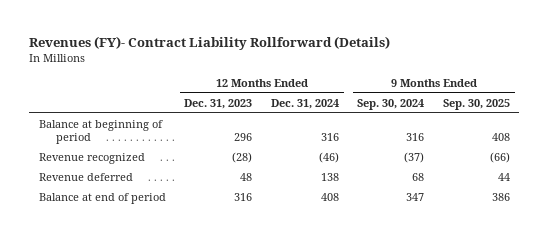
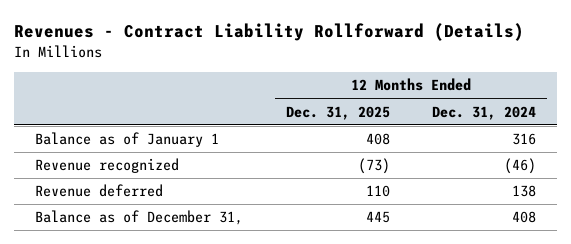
- Revenues (FY)- Contract Liability Rollforward (Details)
+ Revenues - Contract Liability Rollforward (Details)
- | 12 Months Ended Dec. 31, 2023 | 12 Months Ended Dec. 31, 2024 | 9 Months Ended Sep. 30, 2024 | 9 Months Ended Sep. 30, 2025
+ | 12 Months Ended Dec. 31, 2025 | 12 Months Ended Dec. 31, 2024
- Balance at beginning of period | 296 | 316 | 316 | 408
+ Balance as of January 1 | 408 | 316
- Balance at end of period | 316 | 408 | 347 | 386
+ Balance as of December 31, | 445 | 408

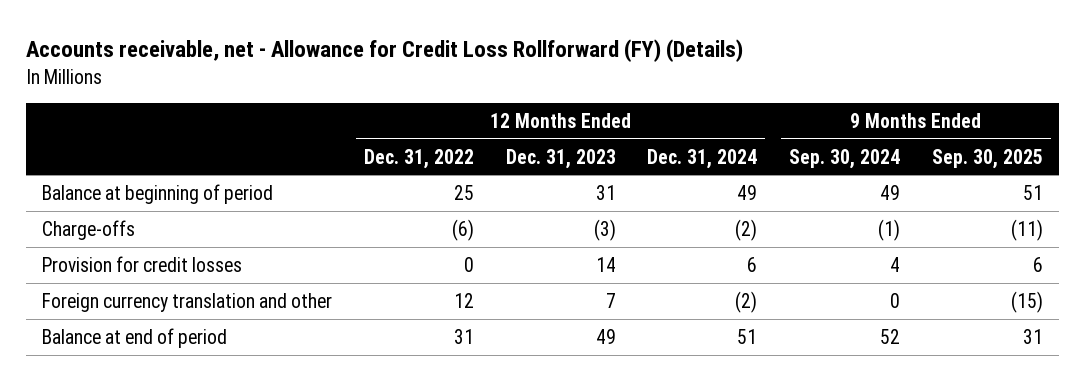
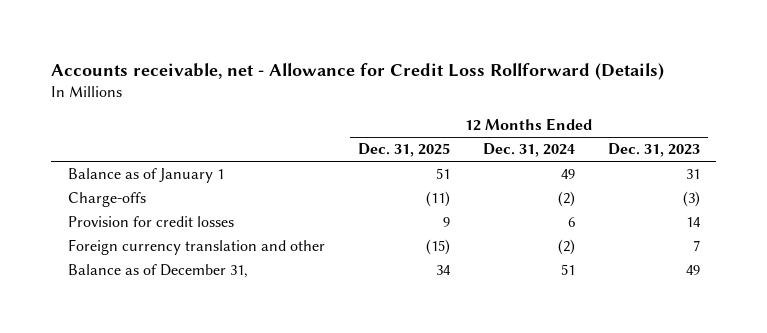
- Accounts receivable, net - Allowance for Credit Loss Rollforward (FY) (Details)
+ Accounts receivable, net - Allowance for Credit Loss Rollforward (Details)
- | 12 Months Ended Dec. 31, 2022 | 12 Months Ended Dec. 31, 2023 | 12 Months Ended Dec. 31, 2024 | 9 Months Ended Sep. 30, 2024 | 9 Months Ended Sep. 30, 2025
+ | 12 Months Ended Dec. 31, 2025 | 12 Months Ended Dec. 31, 2024 | 12 Months Ended Dec. 31, 2023
- Balance at beginning of period | 25 | 31 | 49 | 49 | 51
+ Balance as of January 1 | 51 | 49 | 31
- Balance at end of period | 31 | 49 | 51 | 52 | 31
+ Balance as of December 31, | 34 | 51 | 49

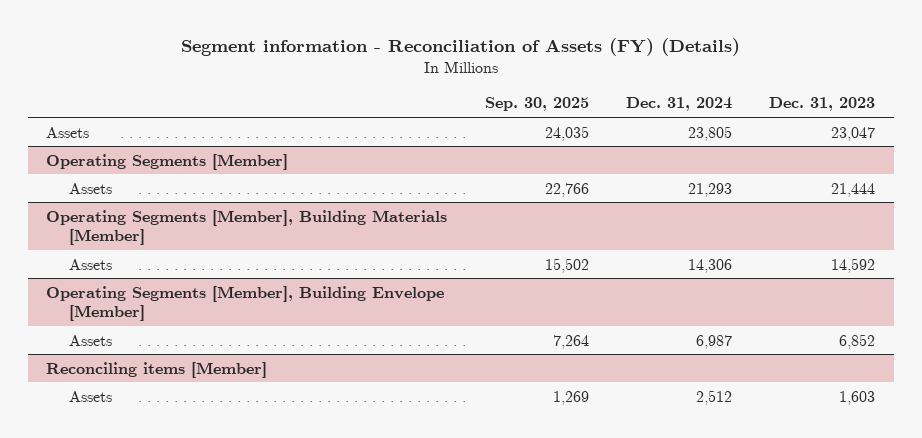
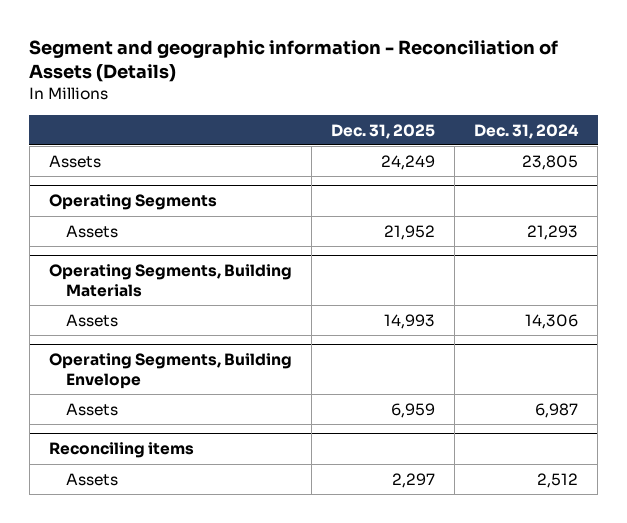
- Segment information - Reconciliation of Assets (FY) (Details)
+ Segment and geographic information - Reconciliation of Assets (Details)
- | Sep. 30, 2025 | Dec. 31, 2024 | Dec. 31, 2023
+ | Dec. 31, 2025 | Dec. 31, 2024
- Operating Segments [Member]
+ Operating Segments
- Operating Segments [Member], Building Materials [Member]
+ Operating Segments, Building Materials
- Operating Segments [Member], Building Envelope [Member]
+ Operating Segments, Building Envelope
- Reconciling items [Member]
+ Reconciling items

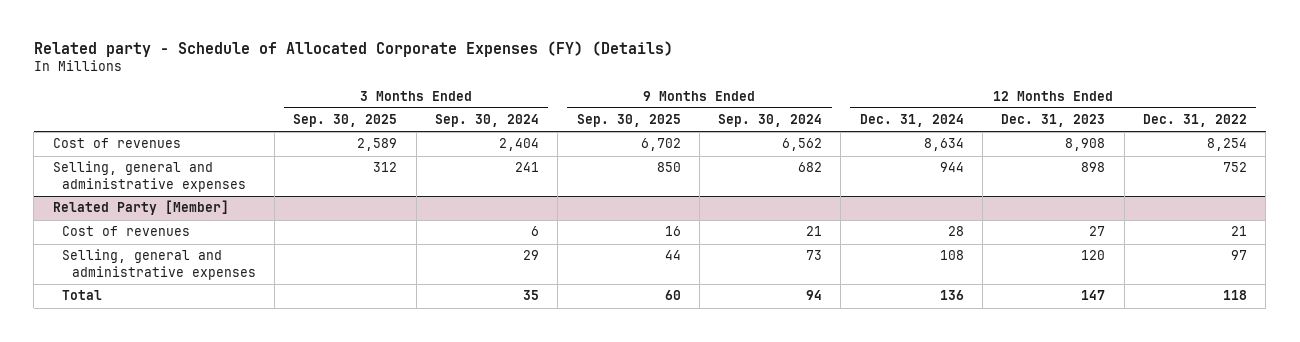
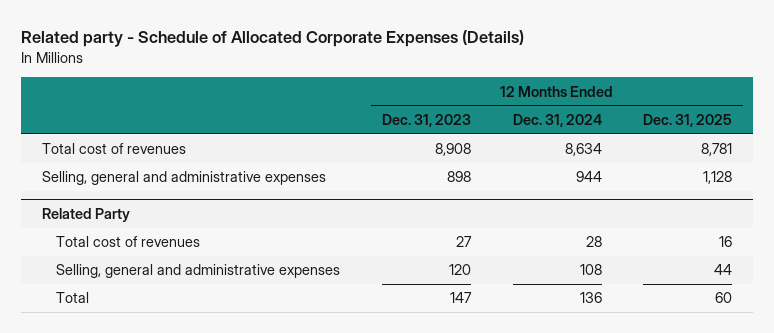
- Related party - Schedule of Allocated Corporate Expenses (FY) (Details)
+ Related party - Schedule of Allocated Corporate Expenses (Details)
- | 3 Months Ended Sep. 30, 2025 | 3 Months Ended Sep. 30, 2024 | 9 Months Ended Sep. 30, 2025 | 9 Months Ended Sep. 30, 2024 | 12 Months Ended Dec. 31, 2024 | 12 Months Ended Dec. 31, 2023 | 12 Months Ended Dec. 31, 2022
+ | 12 Months Ended Dec. 31, 2023 | 12 Months Ended Dec. 31, 2024 | 12 Months Ended Dec. 31, 2025
- Cost of revenues | 2,589 | 2,404 | 6,702 | 6,562 | 8,634 | 8,908 | 8,254
+ Total cost of revenues | 8,908 | 8,634 | 8,781
- Related Party [Member]
- Cost of revenues | | 6 | 16 | 21 | 28 | 27 | 21
+ Related Party
+ Total cost of revenues | 27 | 28 | 16

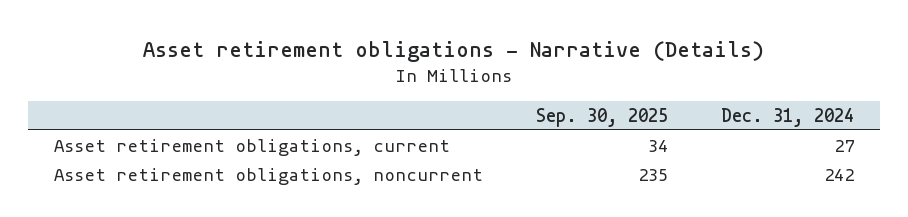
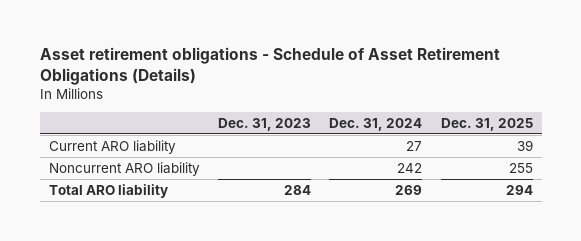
- Asset retirement obligations - Narrative (Details)
+ Asset retirement obligations - Schedule of Asset Retirement Obligations (Details)
- | Sep. 30, 2025 | Dec. 31, 2024
+ | Dec. 31, 2023 | Dec. 31, 2024 | Dec. 31, 2025
- Asset retirement obligations, current | 34 | 27
- Asset retirement obligations, noncurrent | 235 | 242
+ Current ARO liability | | 27 | 39
+ Noncurrent ARO liability | | 242 | 255
+ Total ARO liability | 284 | 269 | 294

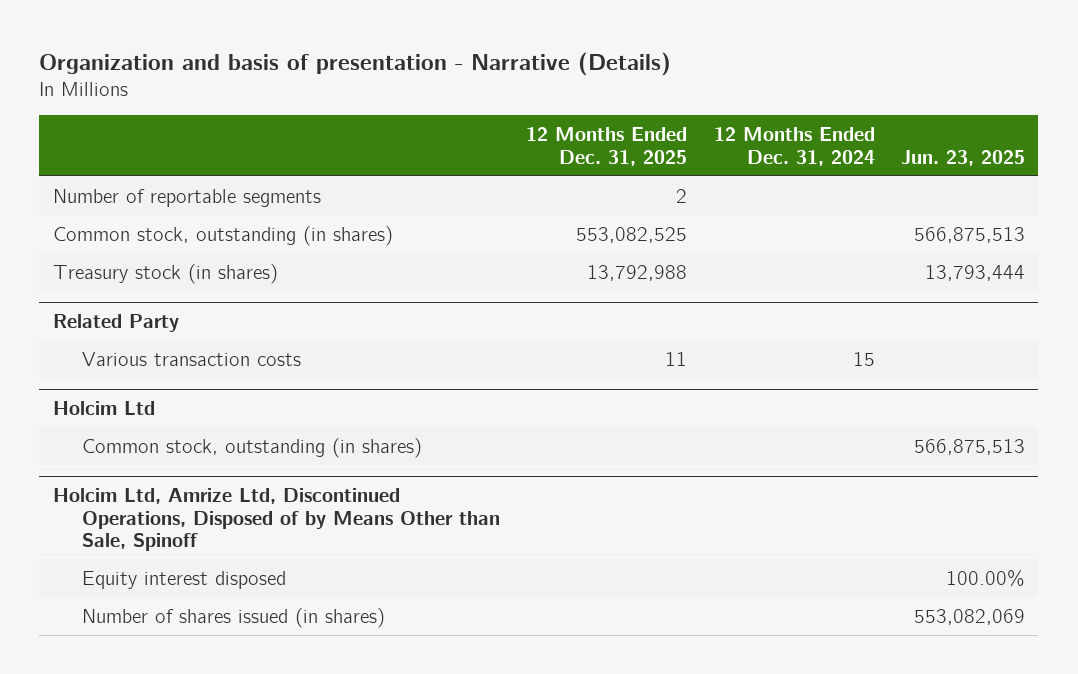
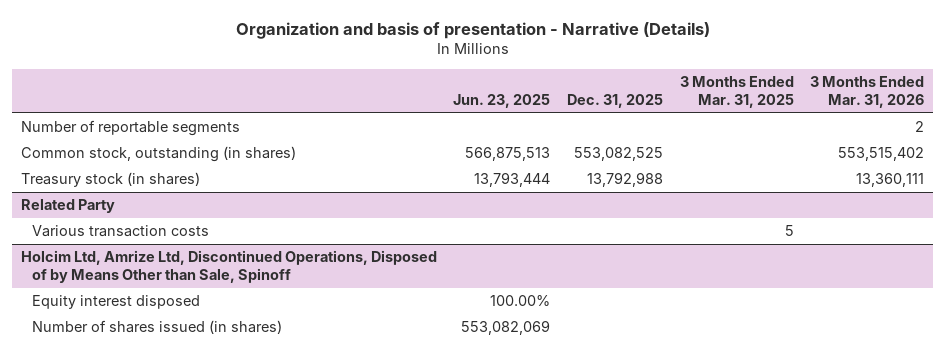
- | 12 Months Ended Dec. 31, 2025 | 12 Months Ended Dec. 31, 2024 | Jun. 23, 2025
+ | Jun. 23, 2025 | Dec. 31, 2025 | 3 Months Ended Mar. 31, 2025 | 3 Months Ended Mar. 31, 2026
- Holcim Ltd
- Common stock, outstanding (in shares) | | | 566,875,513

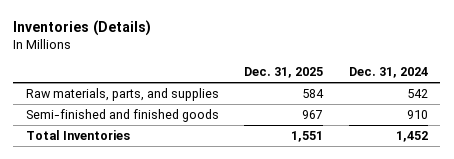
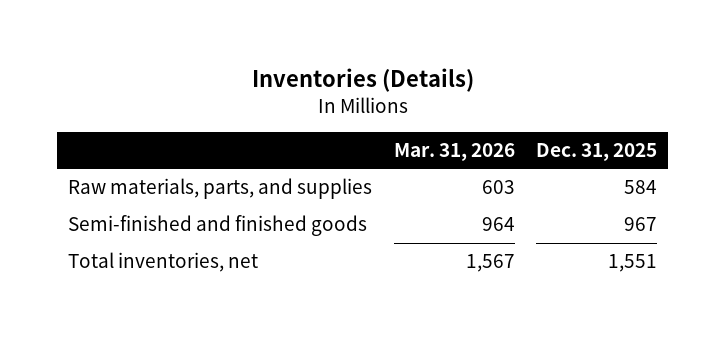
- | Dec. 31, 2025 | Dec. 31, 2024
+ | Mar. 31, 2026 | Dec. 31, 2025
- Total Inventories | 1,551 | 1,452
+ Total inventories, net | 1,567 | 1,551

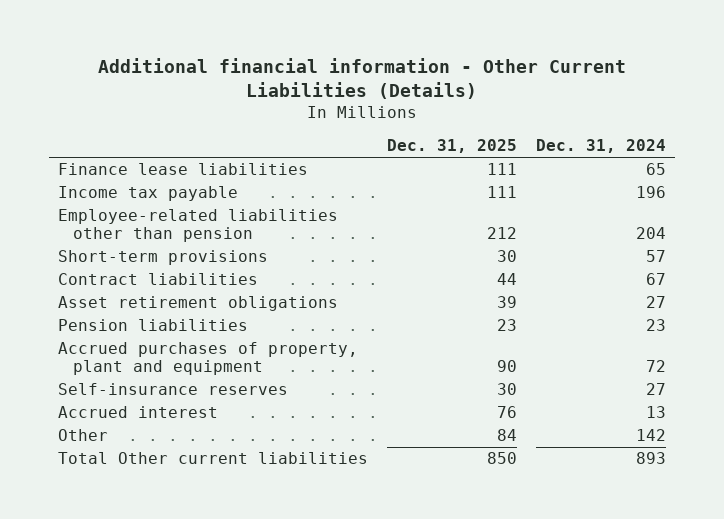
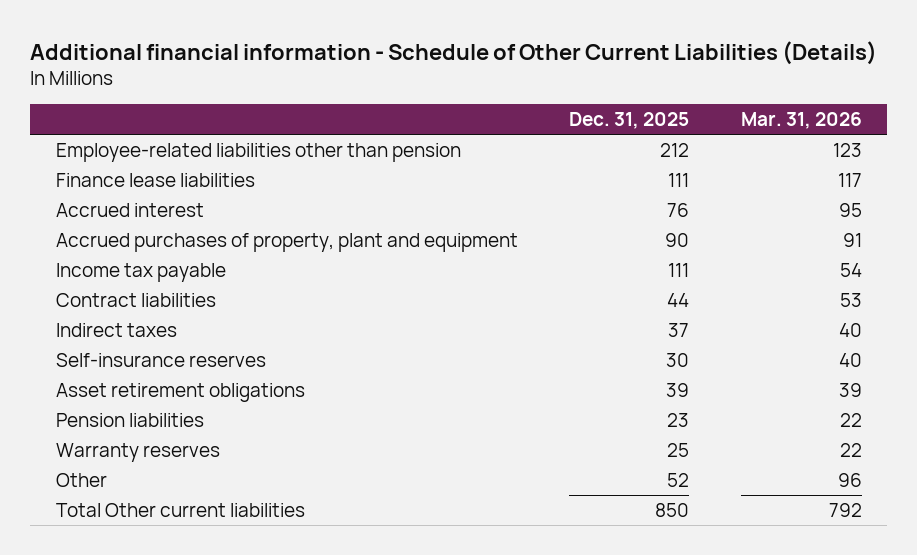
- Additional financial information - Other Current Liabilities (Details)
+ Additional financial information - Schedule of Other Current Liabilities (Details)
- | Dec. 31, 2025 | Dec. 31, 2024
+ | Dec. 31, 2025 | Mar. 31, 2026
moved up: Employee-related liabilities other than pension | 212 | 123
moved up: Accrued interest | 76 | 95
moved up: Accrued purchases of property, plant and equipment | 90 | 91
- Short-term provisions | 30 | 57
+ Indirect taxes | 37 | 40
moved up: Self-insurance reserves | 30 | 40
- Other | 84 | 142
+ Warranty reserves | 25 | 22
+ Other | 52 | 96

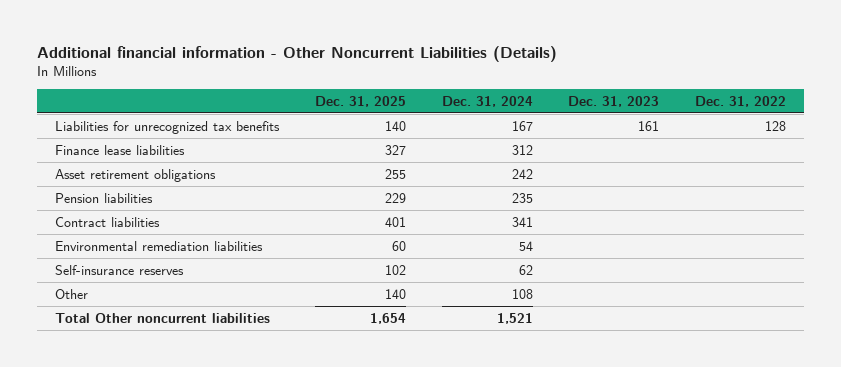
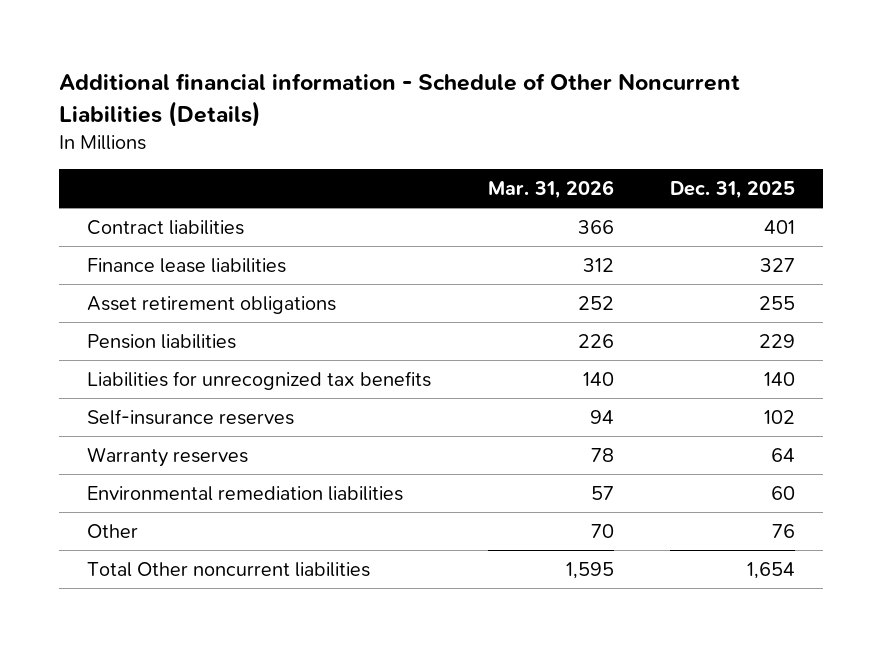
- Additional financial information - Other Noncurrent Liabilities (Details)
+ Additional financial information - Schedule of Other Noncurrent Liabilities (Details)
- | Dec. 31, 2025 | Dec. 31, 2024 | Dec. 31, 2023 | Dec. 31, 2022
+ | Mar. 31, 2026 | Dec. 31, 2025
moved up: Contract liabilities | 366 | 401
moved down: Liabilities for unrecognized tax benefits | 140 | 140
- Other | 140 | 108 | |
+ Warranty reserves | 78 | 64
moved down: Environmental remediation liabilities | 57 | 60
+ Other | 70 | 76

